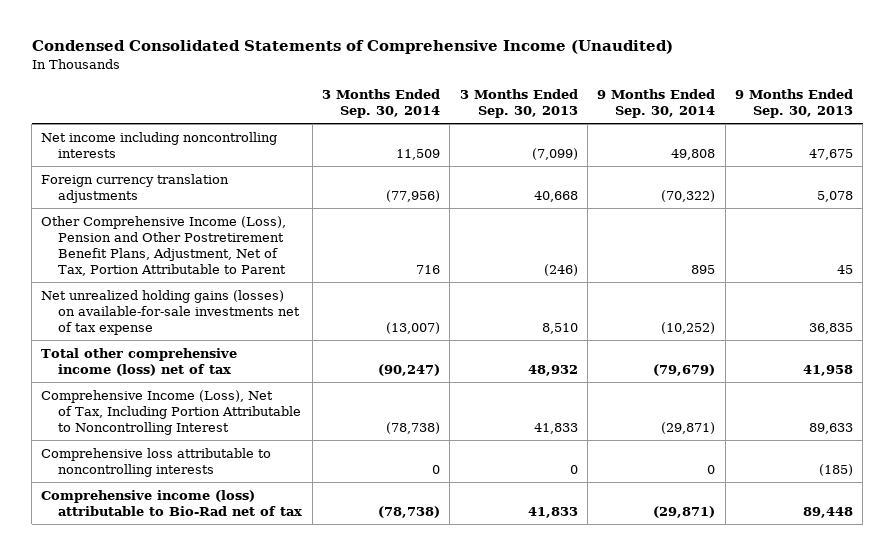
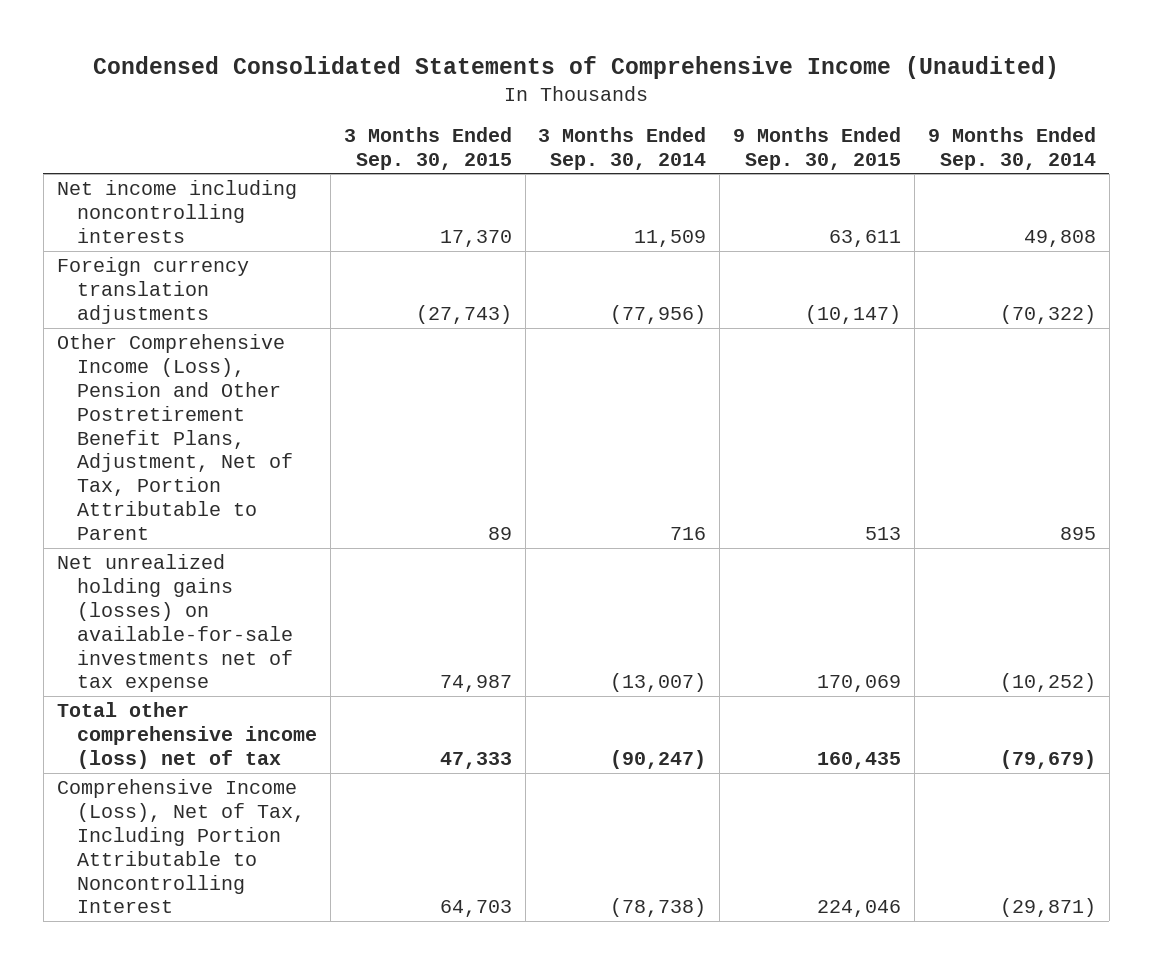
- | 3 Months Ended Sep. 30, 2014 | 3 Months Ended Sep. 30, 2013 | 9 Months Ended Sep. 30, 2014 | 9 Months Ended Sep. 30, 2013
+ | 3 Months Ended Sep. 30, 2015 | 3 Months Ended Sep. 30, 2014 | 9 Months Ended Sep. 30, 2015 | 9 Months Ended Sep. 30, 2014
- Comprehensive loss attributable to noncontrolling interests | 0 | 0 | 0 | (185)
- Comprehensive income (loss) attributable to Bio-Rad net of tax | (78,738) | 41,833 | (29,871) | 89,448

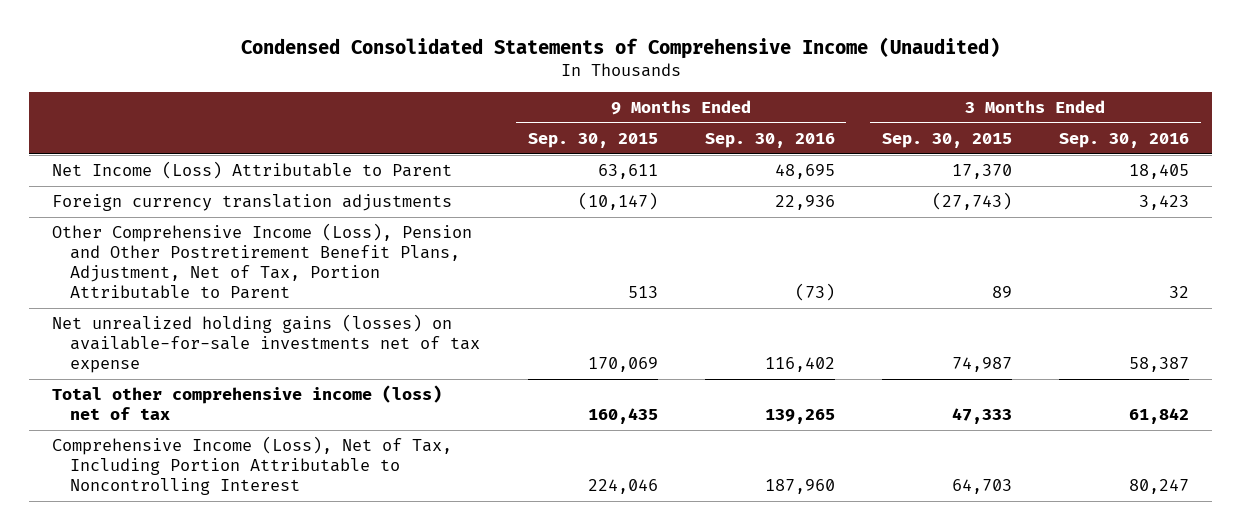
- | 3 Months Ended Sep. 30, 2015 | 3 Months Ended Sep. 30, 2014 | 9 Months Ended Sep. 30, 2015 | 9 Months Ended Sep. 30, 2014
+ | 9 Months Ended Sep. 30, 2015 | 9 Months Ended Sep. 30, 2016 | 3 Months Ended Sep. 30, 2015 | 3 Months Ended Sep. 30, 2016
- Net income including noncontrolling interests | 17,370 | 11,509 | 63,611 | 49,808
+ Net Income (Loss) Attributable to Parent | 63,611 | 48,695 | 17,370 | 18,405

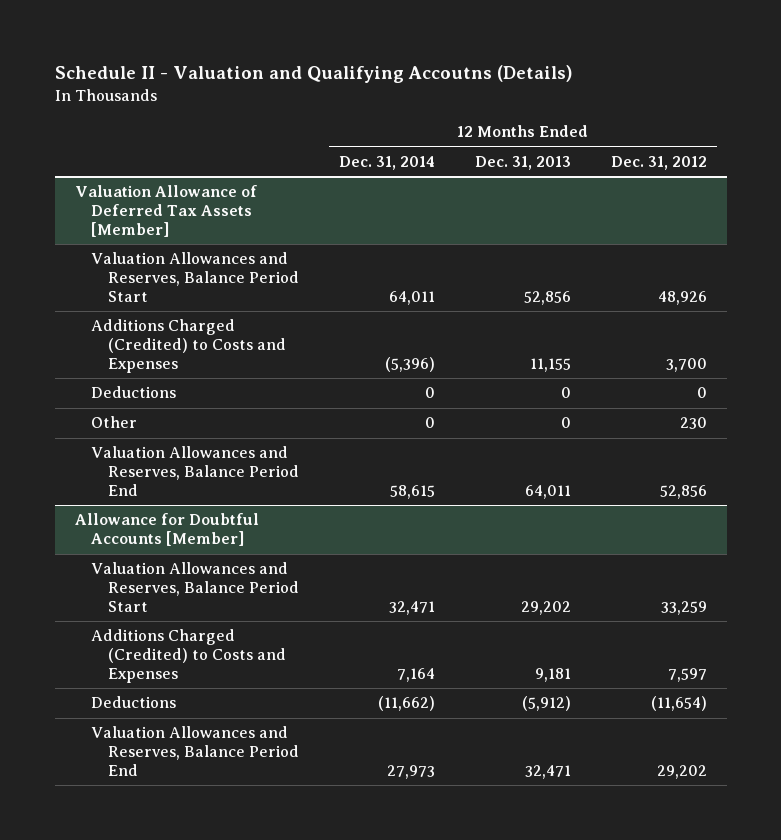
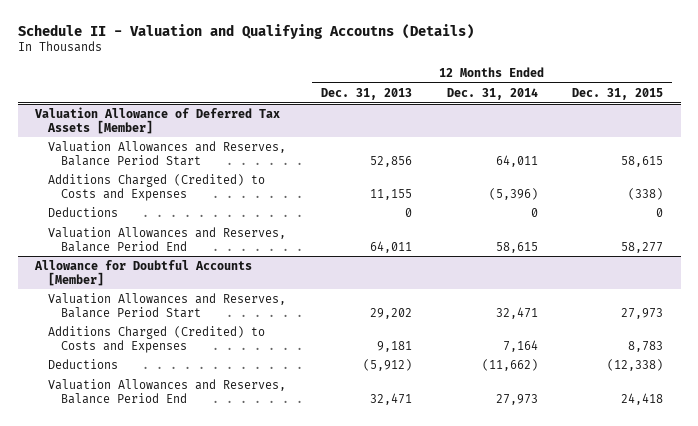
- | 12 Months Ended Dec. 31, 2014 | 12 Months Ended Dec. 31, 2013 | 12 Months Ended Dec. 31, 2012
+ | 12 Months Ended Dec. 31, 2013 | 12 Months Ended Dec. 31, 2014 | 12 Months Ended Dec. 31, 2015
@ Valuation Allowance of Deferred Tax Assets [Member]
- Other | 0 | 0 | 230

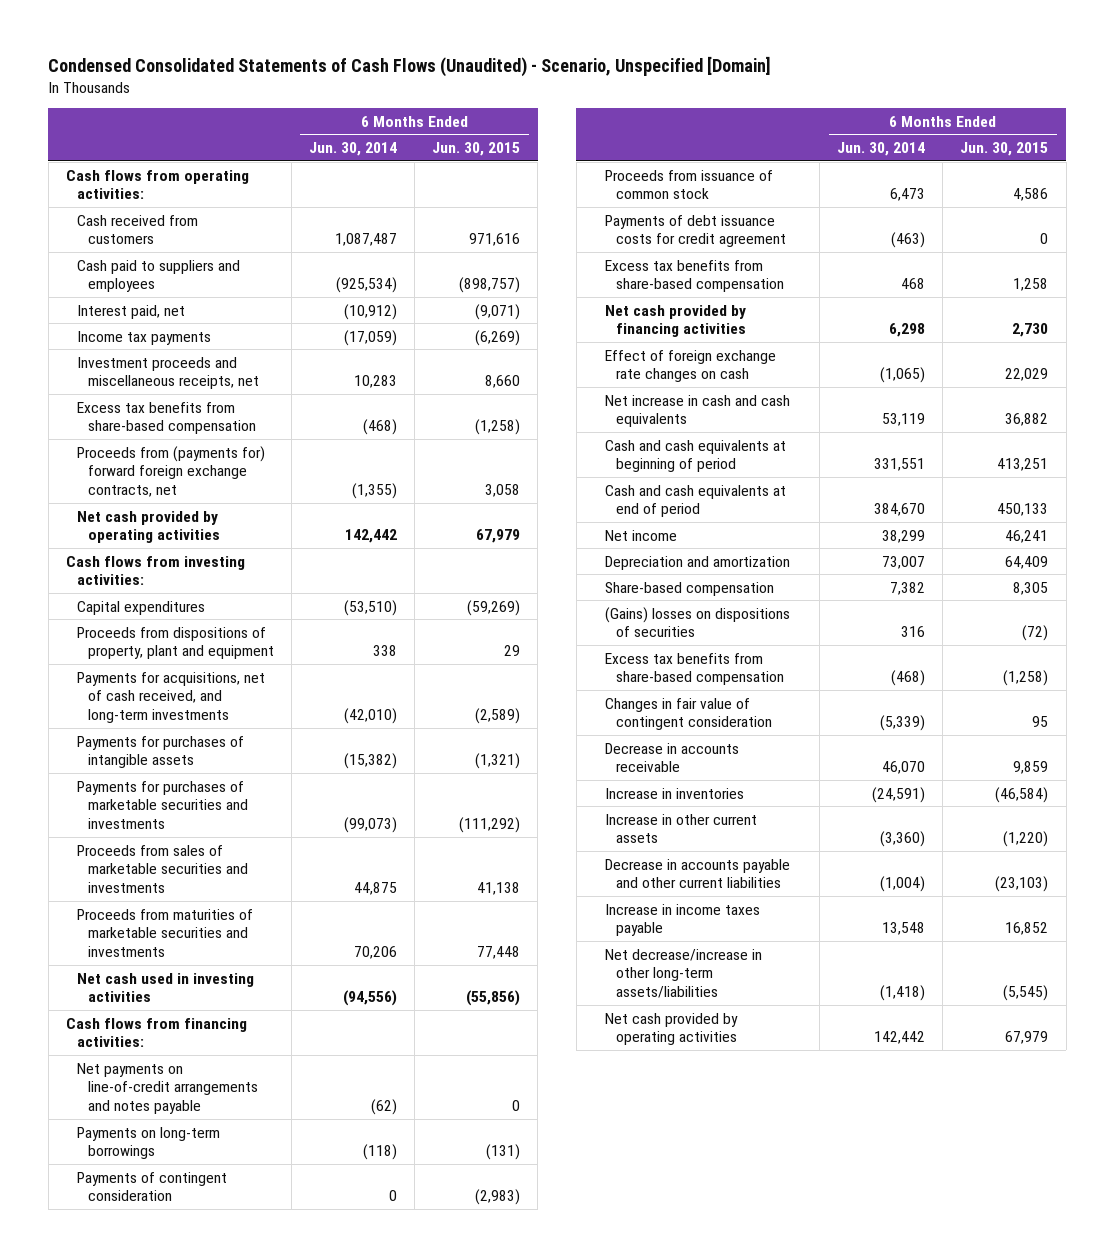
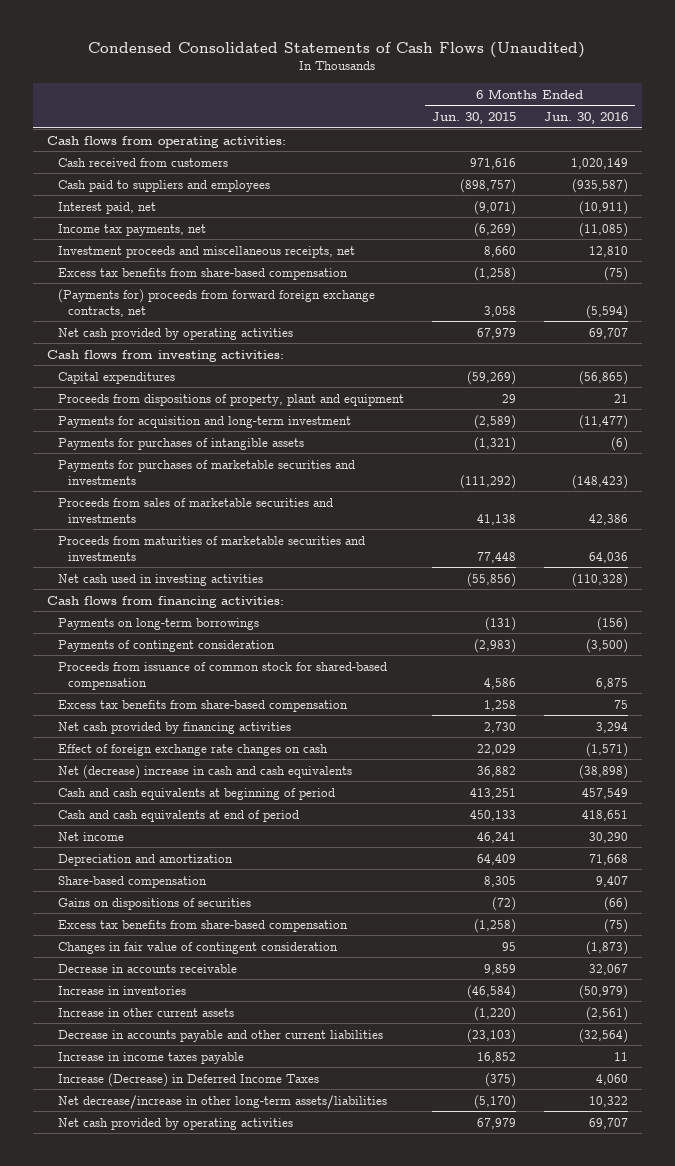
- Condensed Consolidated Statements of Cash Flows (Unaudited) - Scenario, Unspecified [Domain]
+ Condensed Consolidated Statements of Cash Flows (Unaudited)
- | 6 Months Ended Jun. 30, 2014 | 6 Months Ended Jun. 30, 2015
+ | 6 Months Ended Jun. 30, 2015 | 6 Months Ended Jun. 30, 2016
- Income tax payments | (17,059) | (6,269)
+ Income tax payments, net | (6,269) | (11,085)
- Proceeds from (payments for) forward foreign exchange contracts, net | (1,355) | 3,058
+ (Payments for) proceeds from forward foreign exchange contracts, net | 3,058 | (5,594)
- Payments for acquisitions, net of cash received, and long-term investments | (42,010) | (2,589)
+ Payments for acquisition and long-term investment | (2,589) | (11,477)
- Net payments on line-of-credit arrangements and notes payable | (62) | 0
- Proceeds from issuance of common stock | 6,473 | 4,586
- Payments of debt issuance costs for credit agreement | (463) | 0
+ Proceeds from issuance of common stock for shared-based compensation | 4,586 | 6,875
- Net increase in cash and cash equivalents | 53,119 | 36,882
+ Net (decrease) increase in cash and cash equivalents | 36,882 | (38,898)
- (Gains) losses on dispositions of securities | 316 | (72)
+ Gains on dispositions of securities | (72) | (66)
- Net decrease/increase in other long-term assets/liabilities | (1,418) | (5,545)
+ Increase (Decrease) in Deferred Income Taxes | (375) | 4,060
+ Net decrease/increase in other long-term assets/liabilities | (5,170) | 10,322

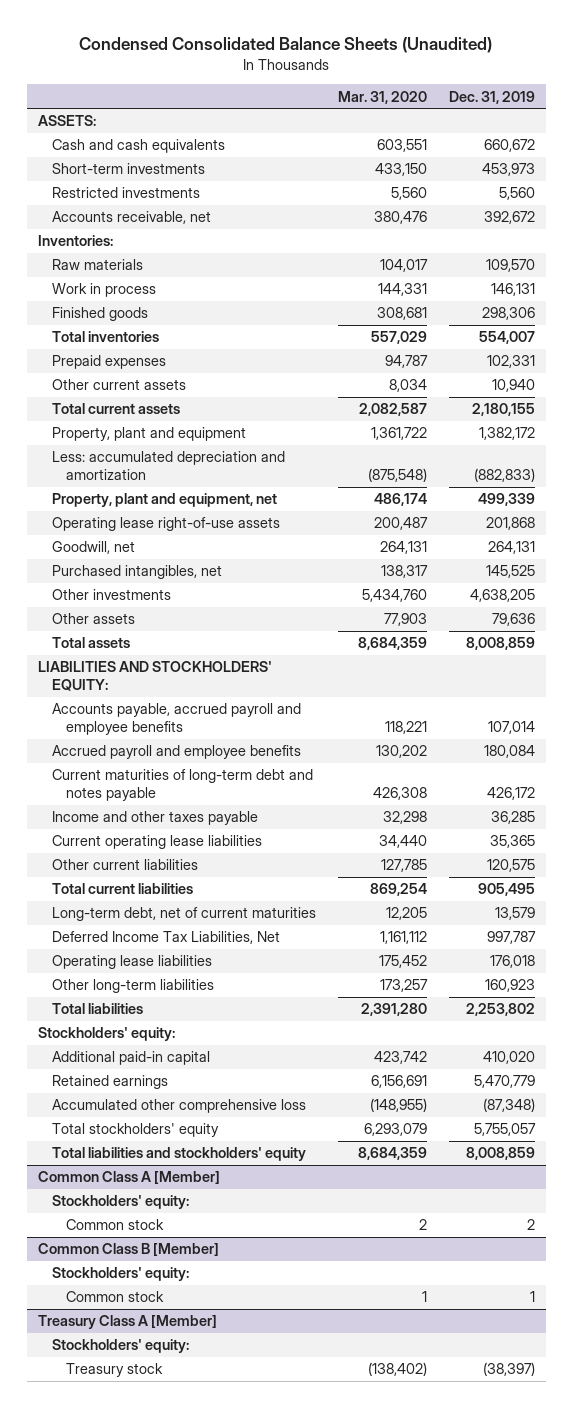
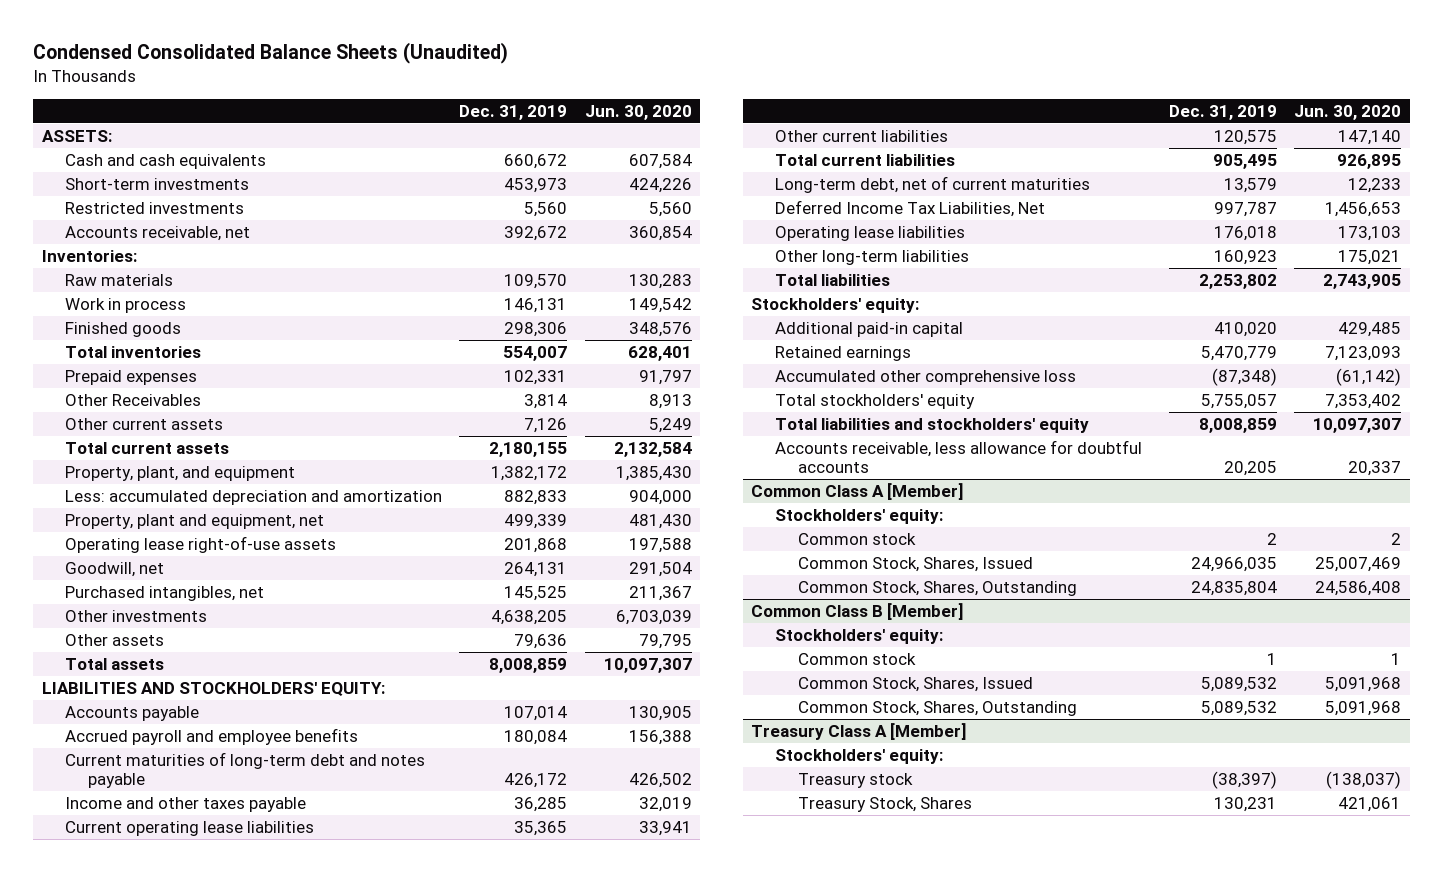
- | Mar. 31, 2020 | Dec. 31, 2019
+ | Dec. 31, 2019 | Jun. 30, 2020
- Other current assets | 8,034 | 10,940
+ Other Receivables | 3,814 | 8,913
+ Other current assets | 7,126 | 5,249
- Property, plant and equipment | 1,361,722 | 1,382,172
- Less: accumulated depreciation and amortization | (875,548) | (882,833)
+ Property, plant, and equipment | 1,382,172 | 1,385,430
+ Less: accumulated depreciation and amortization | 882,833 | 904,000
- Accounts payable, accrued payroll and employee benefits | 118,221 | 107,014
+ Accounts payable | 107,014 | 130,905
+ Accounts receivable, less allowance for doubtful accounts | 20,205 | 20,337
@ Common Class A [Member]
+ Common Stock, Shares, Issued | 24,966,035 | 25,007,469
+ Common Stock, Shares, Outstanding | 24,835,804 | 24,586,408
@ Common Class B [Member]
+ Common Stock, Shares, Issued | 5,089,532 | 5,091,968
+ Common Stock, Shares, Outstanding | 5,089,532 | 5,091,968
@ Treasury Class A [Member]
+ Treasury Stock, Shares | 130,231 | 421,061

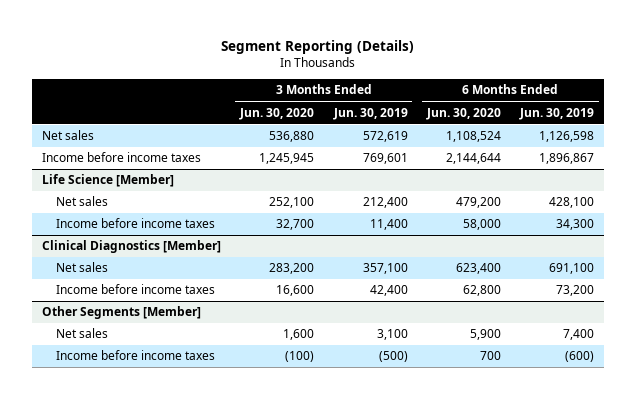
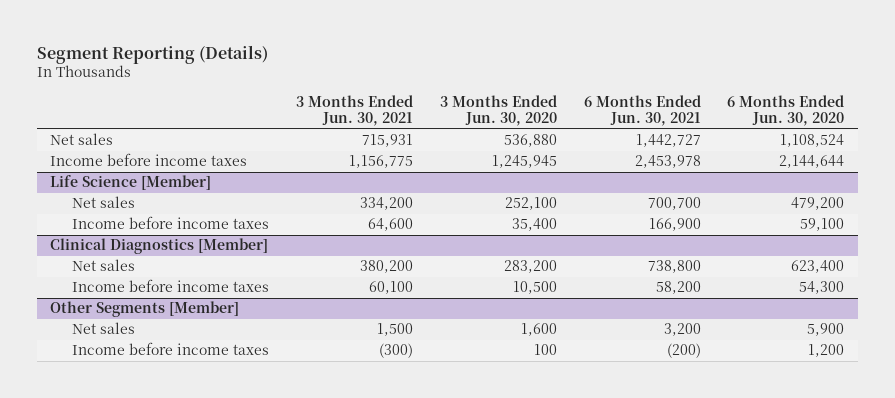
- | 3 Months Ended Jun. 30, 2020 | 3 Months Ended Jun. 30, 2019 | 6 Months Ended Jun. 30, 2020 | 6 Months Ended Jun. 30, 2019
+ | 3 Months Ended Jun. 30, 2021 | 3 Months Ended Jun. 30, 2020 | 6 Months Ended Jun. 30, 2021 | 6 Months Ended Jun. 30, 2020
@ Life Science [Member]
- Income before income taxes | 32,700 | 11,400 | 58,000 | 34,300
+ Income before income taxes | 64,600 | 35,400 | 166,900 | 59,100
@ Clinical Diagnostics [Member]
- Income before income taxes | 16,600 | 42,400 | 62,800 | 73,200
+ Income before income taxes | 60,100 | 10,500 | 58,200 | 54,300
@ Other Segments [Member]
- Income before income taxes | (100) | (500) | 700 | (600)
+ Income before income taxes | (300) | 100 | (200) | 1,200

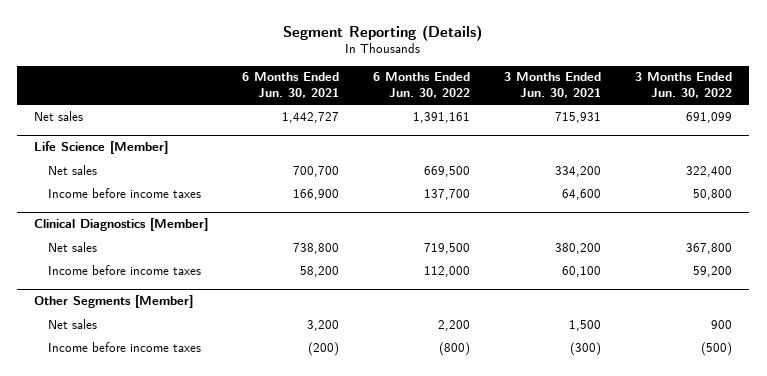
- | 3 Months Ended Jun. 30, 2021 | 3 Months Ended Jun. 30, 2020 | 6 Months Ended Jun. 30, 2021 | 6 Months Ended Jun. 30, 2020
+ | 6 Months Ended Jun. 30, 2021 | 6 Months Ended Jun. 30, 2022 | 3 Months Ended Jun. 30, 2021 | 3 Months Ended Jun. 30, 2022
- Income before income taxes | 1,156,775 | 1,245,945 | 2,453,978 | 2,144,644

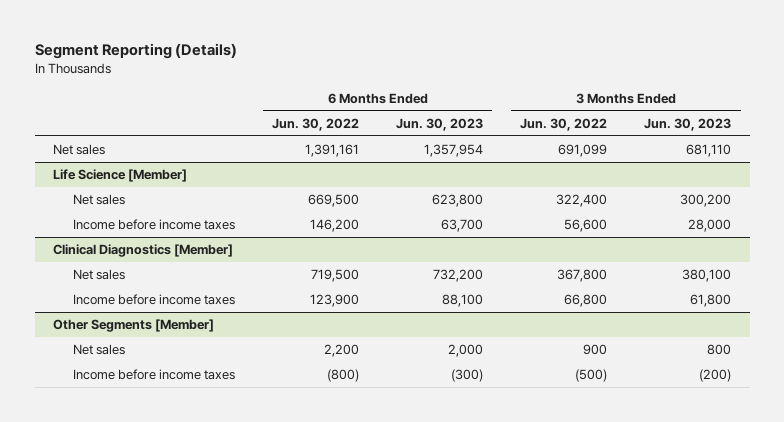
- | 6 Months Ended Jun. 30, 2021 | 6 Months Ended Jun. 30, 2022 | 3 Months Ended Jun. 30, 2021 | 3 Months Ended Jun. 30, 2022
+ | 6 Months Ended Jun. 30, 2022 | 6 Months Ended Jun. 30, 2023 | 3 Months Ended Jun. 30, 2022 | 3 Months Ended Jun. 30, 2023
@ Life Science [Member]
- Income before income taxes | 166,900 | 137,700 | 64,600 | 50,800
+ Income before income taxes | 146,200 | 63,700 | 56,600 | 28,000
@ Clinical Diagnostics [Member]
- Income before income taxes | 58,200 | 112,000 | 60,100 | 59,200
+ Income before income taxes | 123,900 | 88,100 | 66,800 | 61,800

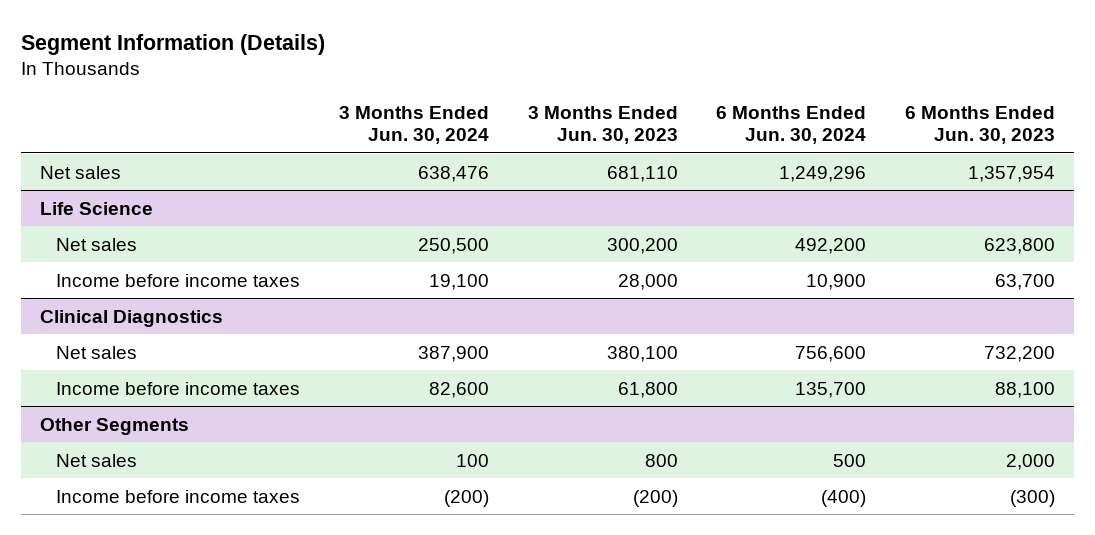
- Segment Reporting (Details)
+ Segment Information (Details)
- | 6 Months Ended Jun. 30, 2022 | 6 Months Ended Jun. 30, 2023 | 3 Months Ended Jun. 30, 2022 | 3 Months Ended Jun. 30, 2023
+ | 3 Months Ended Jun. 30, 2024 | 3 Months Ended Jun. 30, 2023 | 6 Months Ended Jun. 30, 2024 | 6 Months Ended Jun. 30, 2023
- Life Science [Member]
+ Life Science
- Clinical Diagnostics [Member]
+ Clinical Diagnostics
- Other Segments [Member]
+ Other Segments

